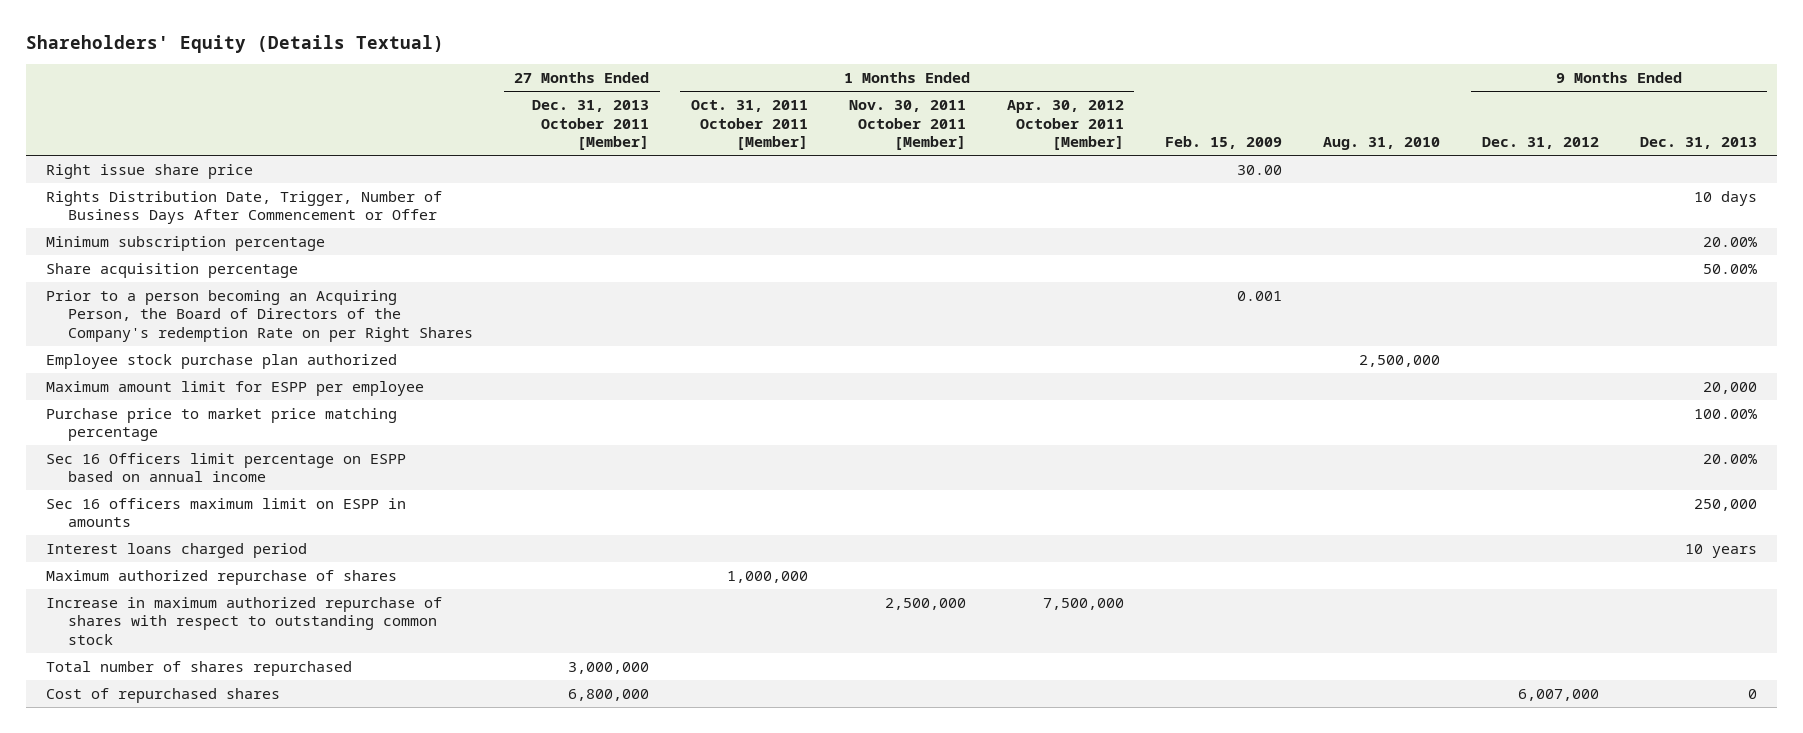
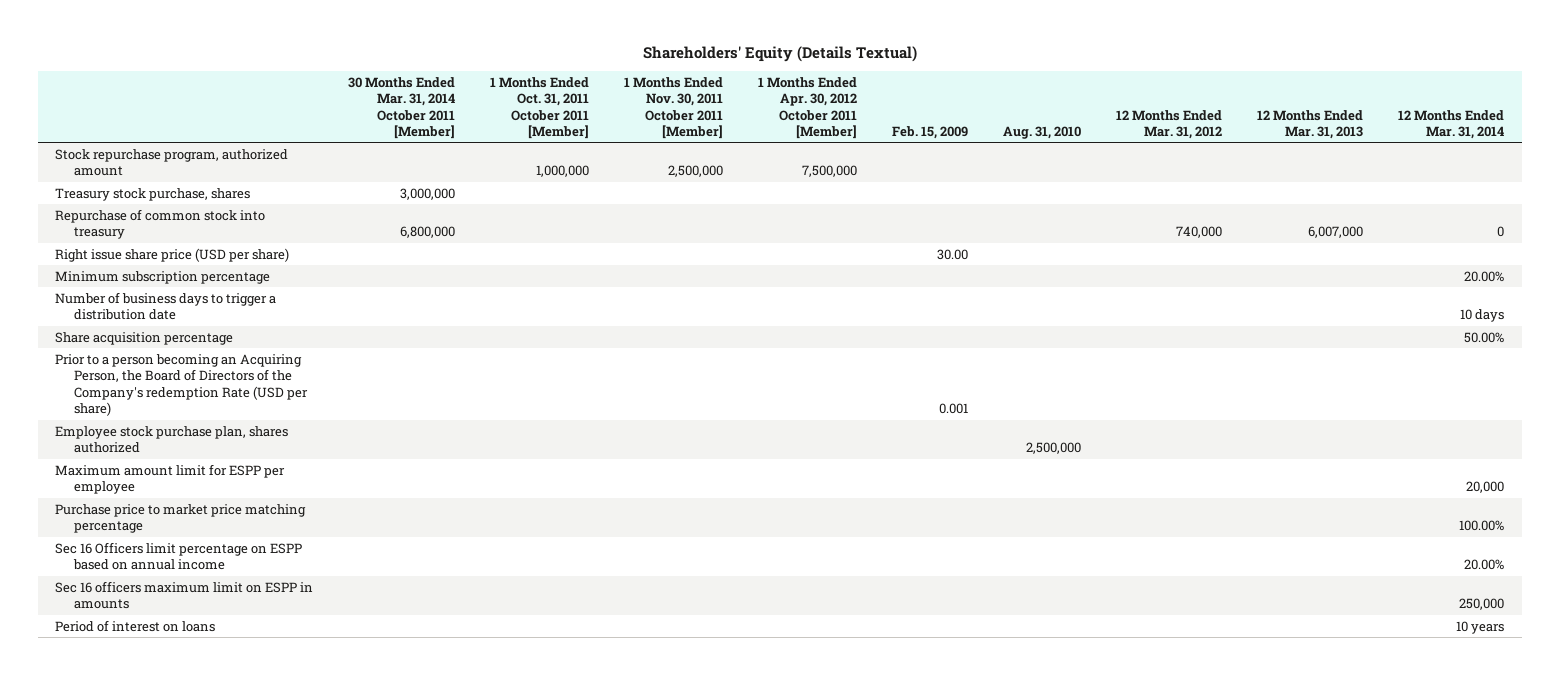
- | 27 Months Ended Dec. 31, 2013 October 2011 [Member] | 1 Months Ended Oct. 31, 2011 October 2011 [Member] | 1 Months Ended Nov. 30, 2011 October 2011 [Member] | 1 Months Ended Apr. 30, 2012 October 2011 [Member] | Feb. 15, 2009 | Aug. 31, 2010 | 9 Months Ended Dec. 31, 2012 | 9 Months Ended Dec. 31, 2013
+ | 30 Months Ended Mar. 31, 2014 October 2011 [Member] | 1 Months Ended Oct. 31, 2011 October 2011 [Member] | 1 Months Ended Nov. 30, 2011 October 2011 [Member] | 1 Months Ended Apr. 30, 2012 October 2011 [Member] | Feb. 15, 2009 | Aug. 31, 2010 | 12 Months Ended Mar. 31, 2012 | 12 Months Ended Mar. 31, 2013 | 12 Months Ended Mar. 31, 2014
- Right issue share price | | | | | 30.00 | | |
- Rights Distribution Date, Trigger, Number of Business Days After Commencement or Offer | | | | | | | | 10 days
+ Stock repurchase program, authorized amount | | 1,000,000 | 2,500,000 | 7,500,000 | | | | |
+ Treasury stock purchase, shares | 3,000,000 | | | | | | | |
+ Repurchase of common stock into treasury | 6,800,000 | | | | | | 740,000 | 6,007,000 | 0
+ Right issue share price (USD per share) | | | | | 30.00 | | | |
+ Number of business days to trigger a distribution date | | | | | | | | | 10 days
- Prior to a person becoming an Acquiring Person, the Board of Directors of the Company's redemption Rate on per Right Shares | | | | | 0.001 | | |
- Employee stock purchase plan authorized | | | | | | 2,500,000 | |
+ Prior to a person becoming an Acquiring Person, the Board of Directors of the Company's redemption Rate (USD per share) | | | | | 0.001 | | | |
+ Employee stock purchase plan, shares authorized | | | | | | 2,500,000 | | |
- Interest loans charged period | | | | | | | | 10 years
- Maximum authorized repurchase of shares | | 1,000,000 | | | | | |
- Increase in maximum authorized repurchase of shares with respect to outstanding common stock | | | 2,500,000 | 7,500,000 | | | |
- Total number of shares repurchased | 3,000,000 | | | | | | |
- Cost of repurchased shares | 6,800,000 | | | | | | 6,007,000 | 0
+ Period of interest on loans | | | | | | | | | 10 years

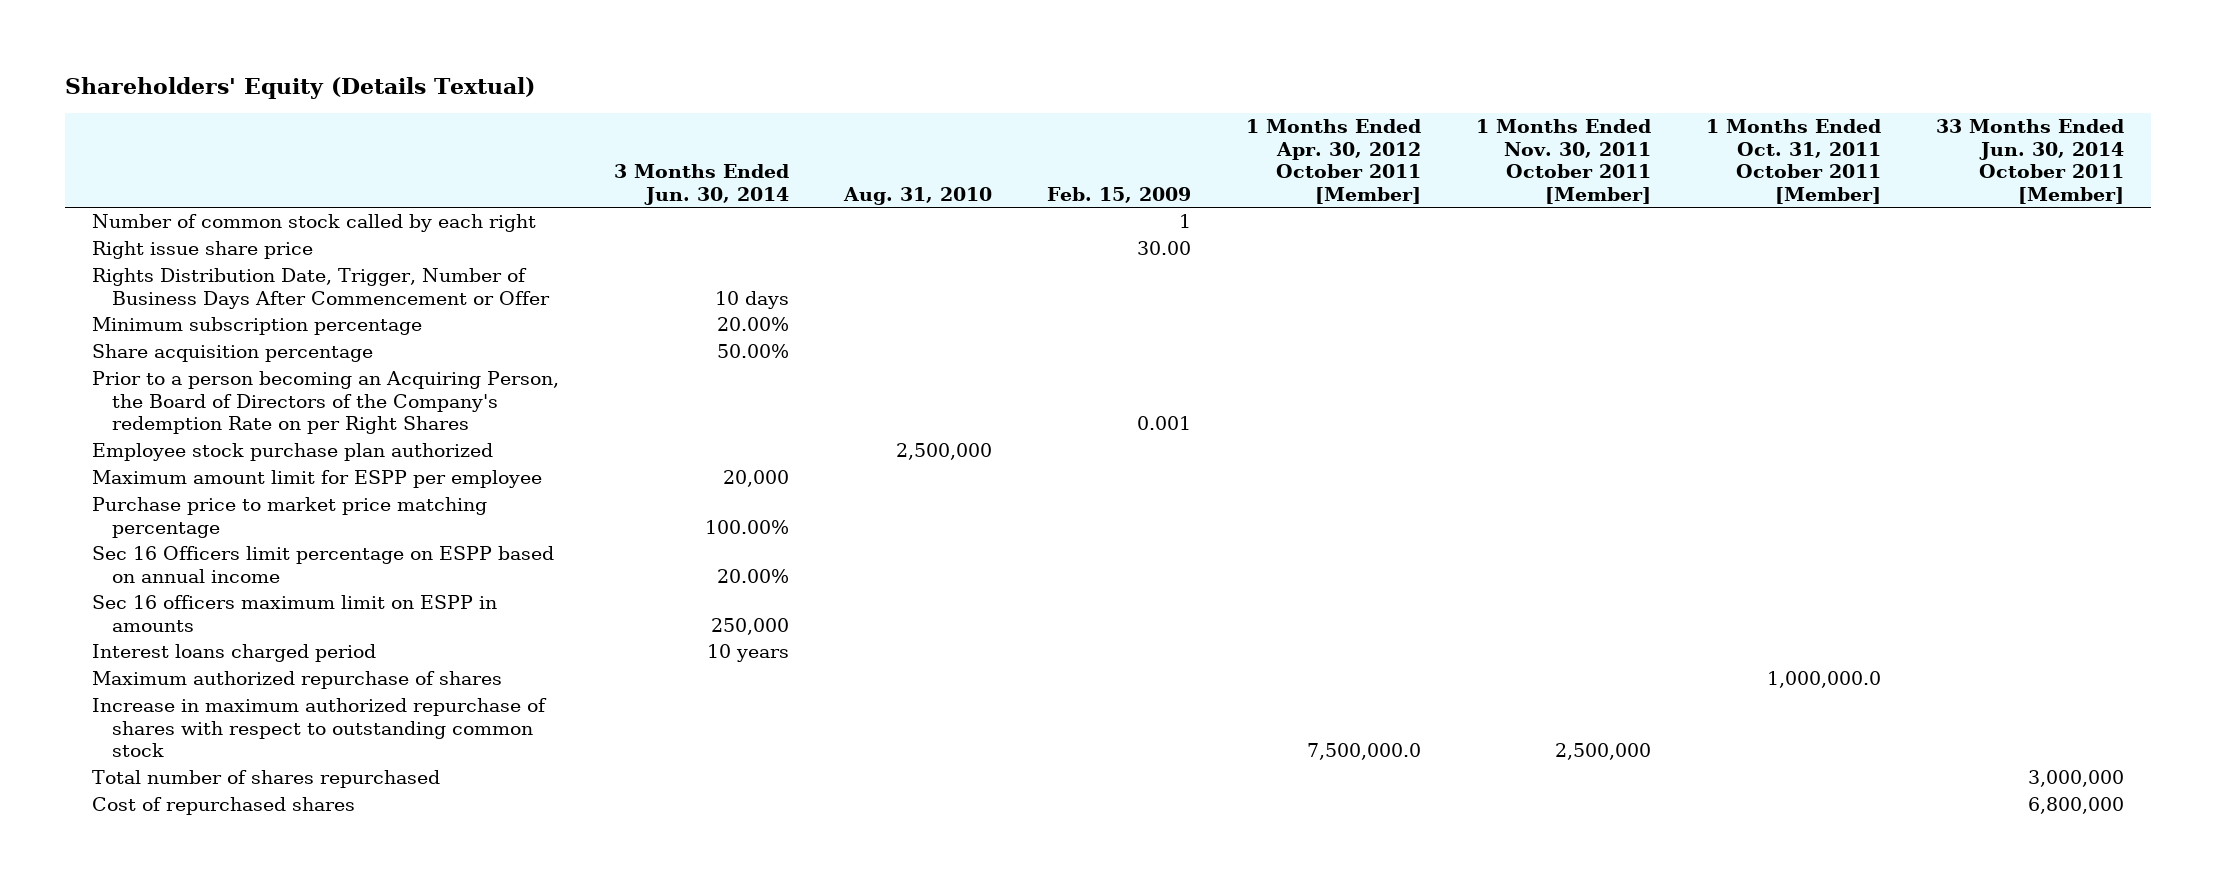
- | 30 Months Ended Mar. 31, 2014 October 2011 [Member] | 1 Months Ended Oct. 31, 2011 October 2011 [Member] | 1 Months Ended Nov. 30, 2011 October 2011 [Member] | 1 Months Ended Apr. 30, 2012 October 2011 [Member] | Feb. 15, 2009 | Aug. 31, 2010 | 12 Months Ended Mar. 31, 2012 | 12 Months Ended Mar. 31, 2013 | 12 Months Ended Mar. 31, 2014
+ | 3 Months Ended Jun. 30, 2014 | Aug. 31, 2010 | Feb. 15, 2009 | 1 Months Ended Apr. 30, 2012 October 2011 [Member] | 1 Months Ended Nov. 30, 2011 October 2011 [Member] | 1 Months Ended Oct. 31, 2011 October 2011 [Member] | 33 Months Ended Jun. 30, 2014 October 2011 [Member]
- Stock repurchase program, authorized amount | | 1,000,000 | 2,500,000 | 7,500,000 | | | | |
- Treasury stock purchase, shares | 3,000,000 | | | | | | | |
- Repurchase of common stock into treasury | 6,800,000 | | | | | | 740,000 | 6,007,000 | 0
- Right issue share price (USD per share) | | | | | 30.00 | | | |
+ Number of common stock called by each right | | | 1 | | | |
+ Right issue share price | | | 30.00 | | | |
+ Rights Distribution Date, Trigger, Number of Business Days After Commencement or Offer | 10 days | | | | | |
- Number of business days to trigger a distribution date | | | | | | | | | 10 days
- Prior to a person becoming an Acquiring Person, the Board of Directors of the Company's redemption Rate (USD per share) | | | | | 0.001 | | | |
- Employee stock purchase plan, shares authorized | | | | | | 2,500,000 | | |
+ Prior to a person becoming an Acquiring Person, the Board of Directors of the Company's redemption Rate on per Right Shares | | | 0.001 | | | |
+ Employee stock purchase plan authorized | | 2,500,000 | | | | |
- Period of interest on loans | | | | | | | | | 10 years
+ Interest loans charged period | 10 years | | | | | |
+ Maximum authorized repurchase of shares | | | | | | 1,000,000.0 |
+ Increase in maximum authorized repurchase of shares with respect to outstanding common stock | | | | 7,500,000.0 | 2,500,000 | |
+ Total number of shares repurchased | | | | | | | 3,000,000
+ Cost of repurchased shares | | | | | | | 6,800,000

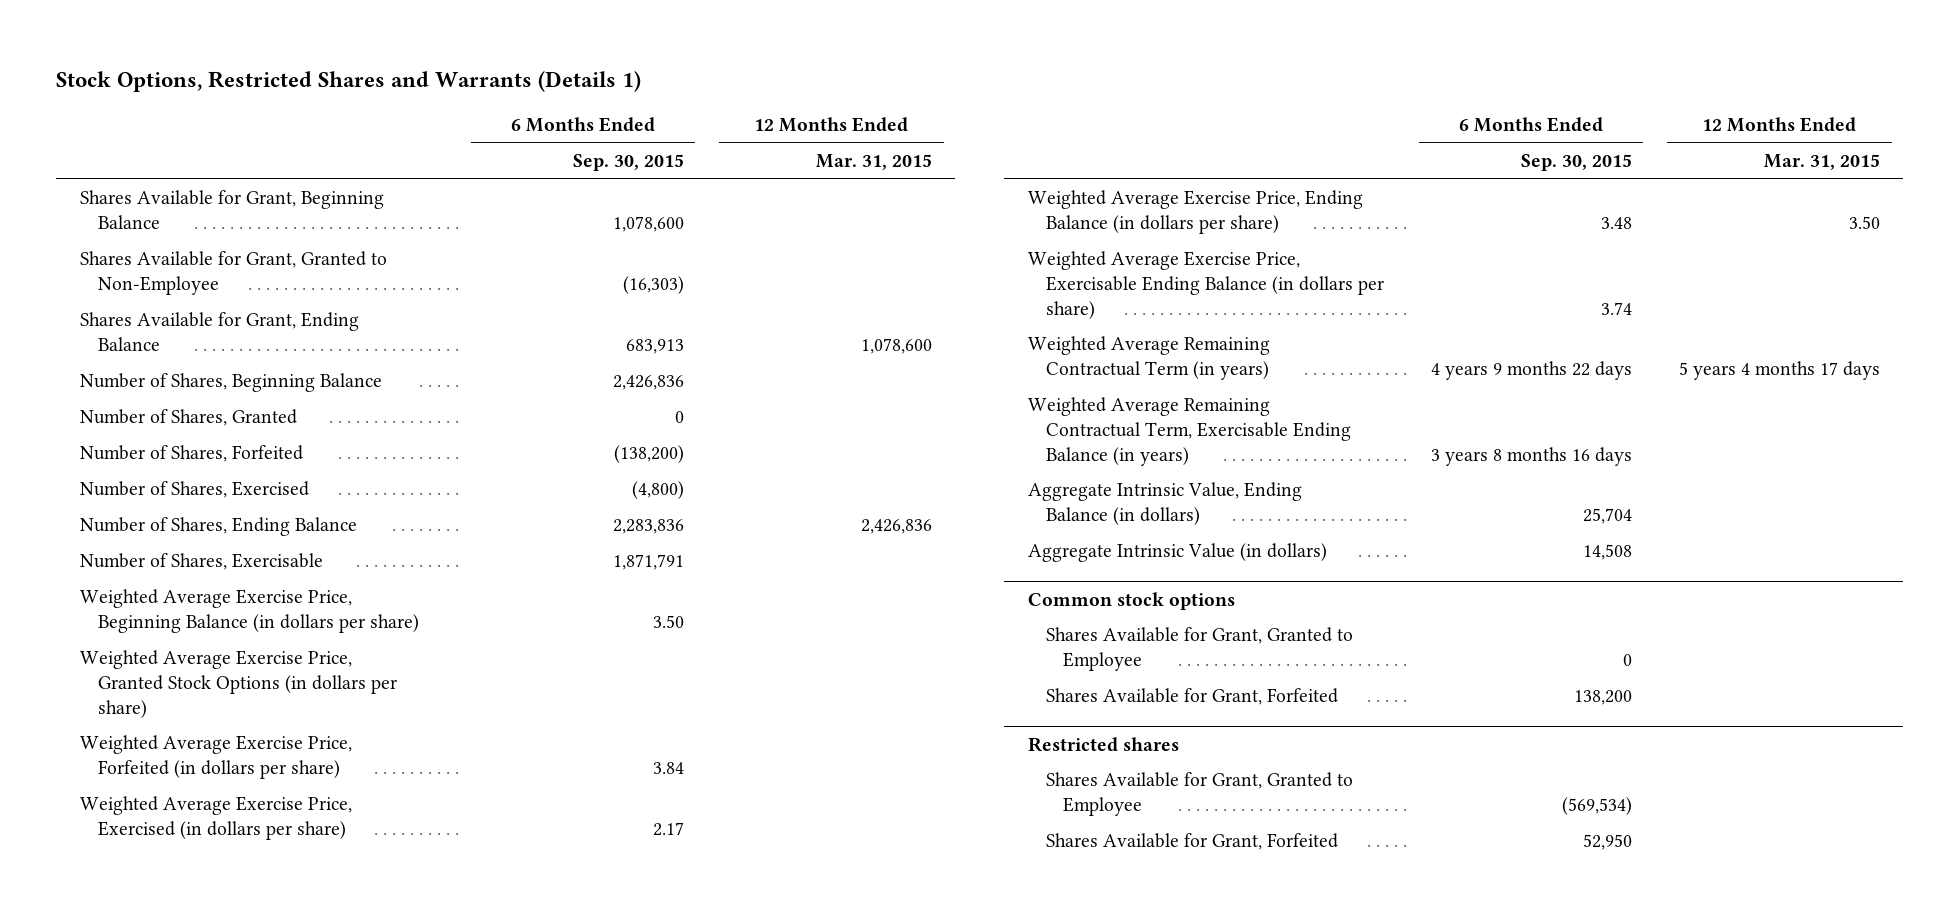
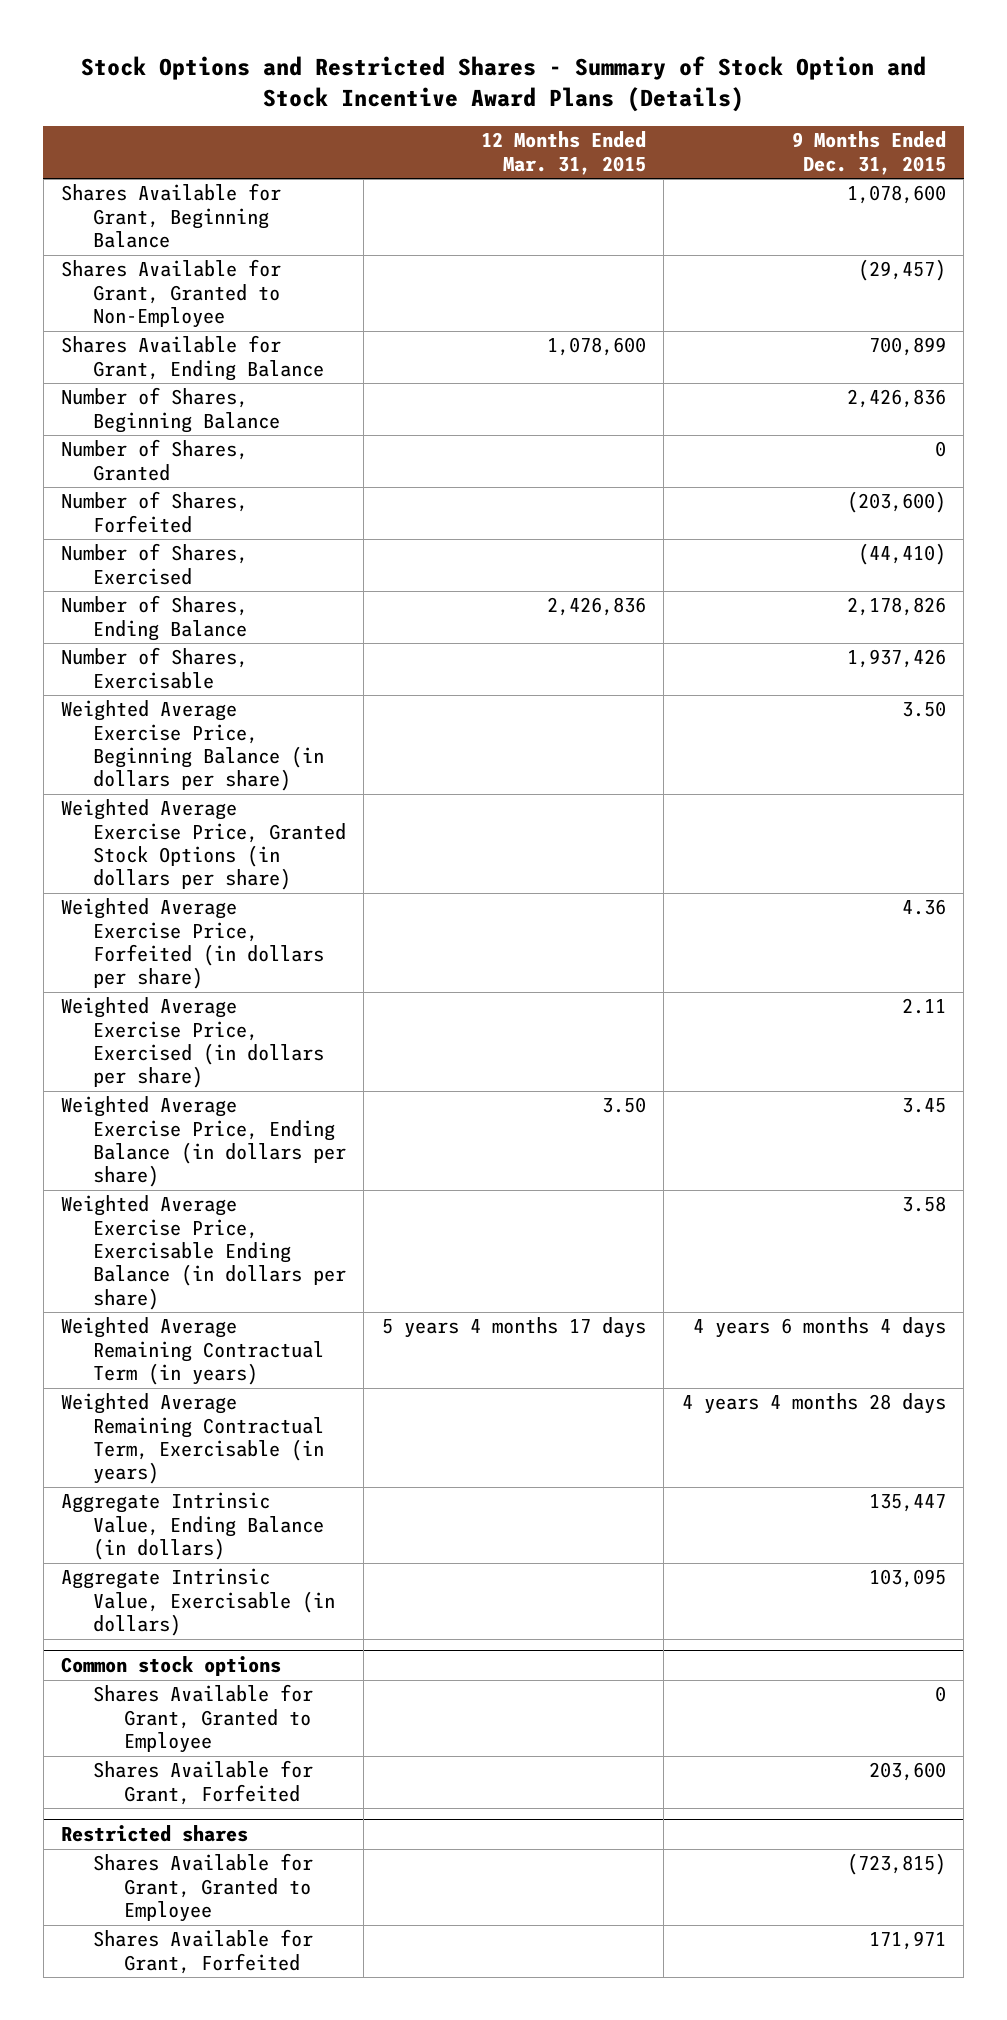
- Stock Options, Restricted Shares and Warrants (Details 1)
+ Stock Options and Restricted Shares - Summary of Stock Option and Stock Incentive Award Plans (Details)
- | 6 Months Ended Sep. 30, 2015 | 12 Months Ended Mar. 31, 2015
+ | 12 Months Ended Mar. 31, 2015 | 9 Months Ended Dec. 31, 2015
- Weighted Average Remaining Contractual Term, Exercisable Ending Balance (in years) | 3 years 8 months 16 days |
+ Weighted Average Remaining Contractual Term, Exercisable (in years) | | 4 years 4 months 28 days
- Aggregate Intrinsic Value (in dollars) | 14,508 |
+ Aggregate Intrinsic Value, Exercisable (in dollars) | | 103,095

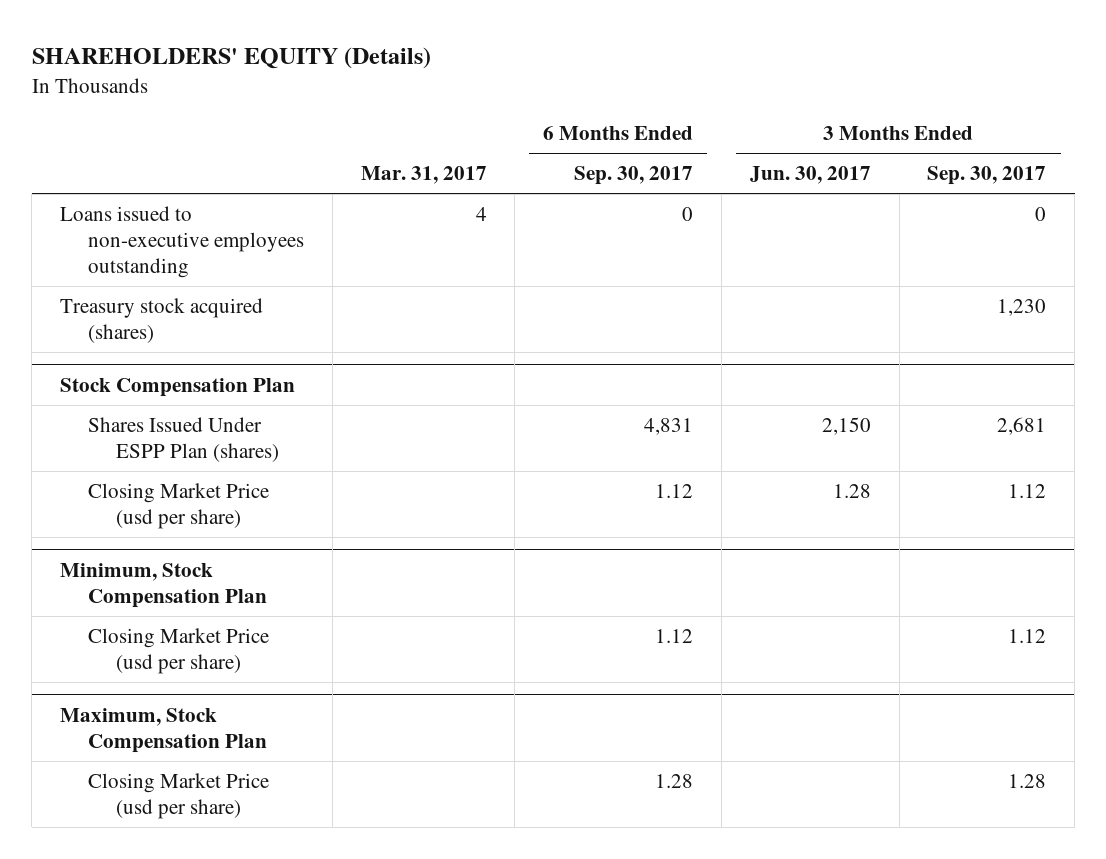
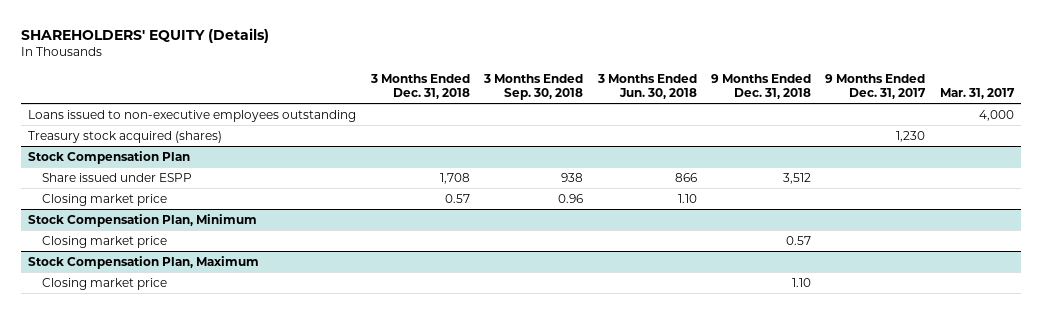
- | Mar. 31, 2017 | 6 Months Ended Sep. 30, 2017 | 3 Months Ended Jun. 30, 2017 | 3 Months Ended Sep. 30, 2017
+ | 3 Months Ended Dec. 31, 2018 | 3 Months Ended Sep. 30, 2018 | 3 Months Ended Jun. 30, 2018 | 9 Months Ended Dec. 31, 2018 | 9 Months Ended Dec. 31, 2017 | Mar. 31, 2017
- Loans issued to non-executive employees outstanding | 4 | 0 | | 0
+ Loans issued to non-executive employees outstanding | | | | | | 4,000
@ Stock Compensation Plan
- Shares Issued Under ESPP Plan (shares) | | 4,831 | 2,150 | 2,681
- Closing Market Price (usd per share) | | 1.12 | 1.28 | 1.12
- Minimum, Stock Compensation Plan
- Closing Market Price (usd per share) | | 1.12 | | 1.12
- Maximum, Stock Compensation Plan
- Closing Market Price (usd per share) | | 1.28 | | 1.28
@ Stock Compensation Plan
+ Share issued under ESPP | 1,708 | 938 | 866 | 3,512 | |
+ Closing market price | 0.57 | 0.96 | 1.10 | | |
+ Stock Compensation Plan, Minimum
+ Closing market price | | | | 0.57 | |
+ Stock Compensation Plan, Maximum
+ Closing market price | | | | 1.10 | |

